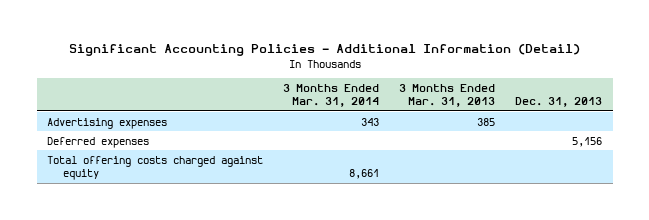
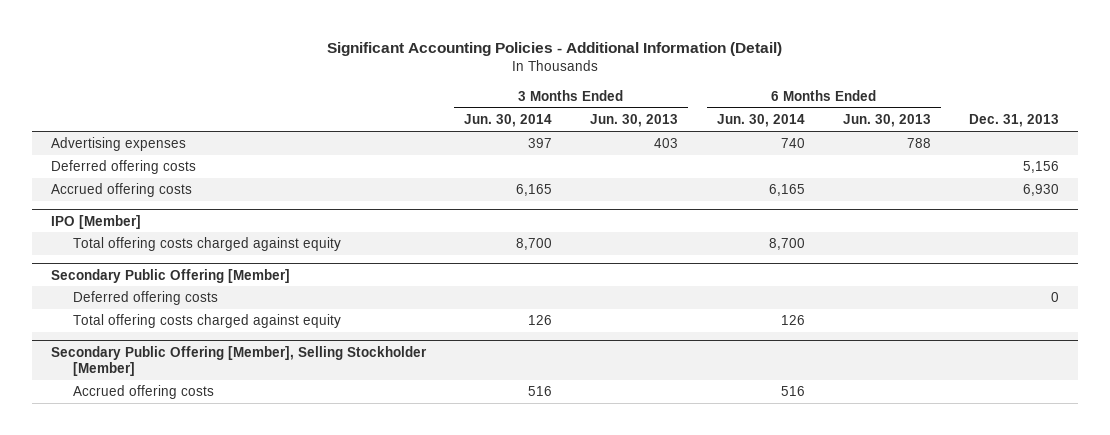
- | 3 Months Ended Mar. 31, 2014 | 3 Months Ended Mar. 31, 2013 | Dec. 31, 2013
+ | 3 Months Ended Jun. 30, 2014 | 3 Months Ended Jun. 30, 2013 | 6 Months Ended Jun. 30, 2014 | 6 Months Ended Jun. 30, 2013 | Dec. 31, 2013
- Deferred expenses | | | 5,156
- Total offering costs charged against equity | 8,661 | |
+ Deferred offering costs | | | | | 5,156
+ Accrued offering costs | 6,165 | | 6,165 | | 6,930
+ IPO [Member]
+ Total offering costs charged against equity | 8,700 | | 8,700 | |
+ Secondary Public Offering [Member]
+ Deferred offering costs | | | | | 0
+ Total offering costs charged against equity | 126 | | 126 | |
+ Secondary Public Offering [Member], Selling Stockholder [Member]
+ Accrued offering costs | 516 | | 516 | |

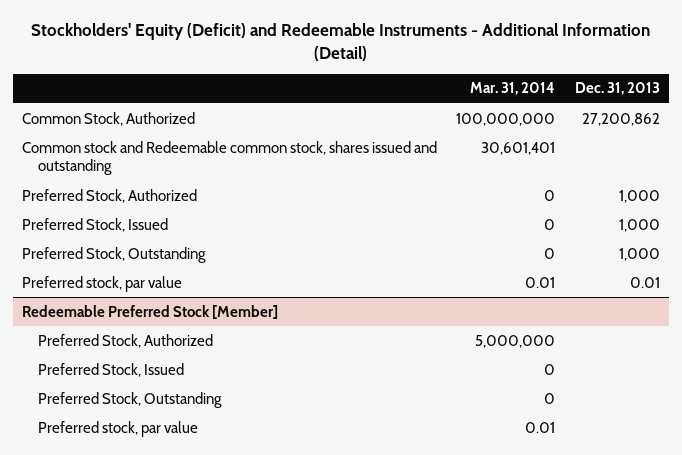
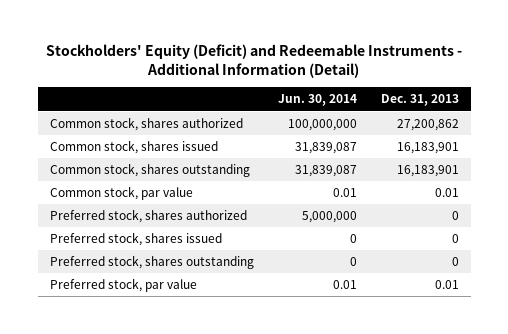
- | Mar. 31, 2014 | Dec. 31, 2013
+ | Jun. 30, 2014 | Dec. 31, 2013
- Common Stock, Authorized | 100,000,000 | 27,200,862
- Common stock and Redeemable common stock, shares issued and outstanding | 30,601,401 |
- Preferred Stock, Authorized | 0 | 1,000
- Preferred Stock, Issued | 0 | 1,000
- Preferred Stock, Outstanding | 0 | 1,000
+ Common stock, shares authorized | 100,000,000 | 27,200,862
+ Common stock, shares issued | 31,839,087 | 16,183,901
+ Common stock, shares outstanding | 31,839,087 | 16,183,901
+ Common stock, par value | 0.01 | 0.01
+ Preferred stock, shares authorized | 5,000,000 | 0
+ Preferred stock, shares issued | 0 | 0
+ Preferred stock, shares outstanding | 0 | 0
- Redeemable Preferred Stock [Member]
- Preferred Stock, Authorized | 5,000,000 |
- Preferred Stock, Issued | 0 |
- Preferred Stock, Outstanding | 0 |
- Preferred stock, par value | 0.01 |

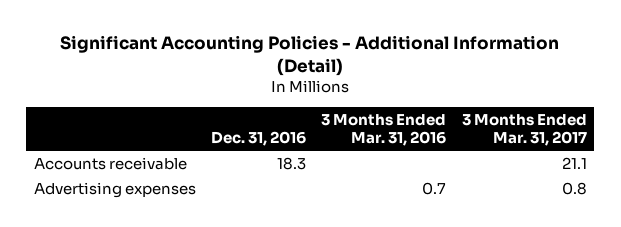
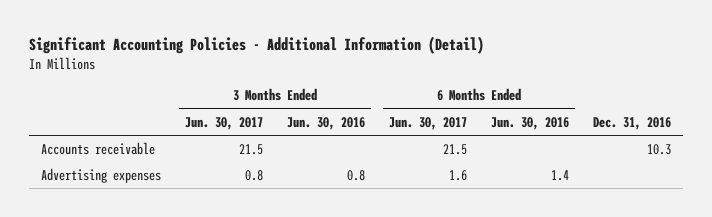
- | Dec. 31, 2016 | 3 Months Ended Mar. 31, 2016 | 3 Months Ended Mar. 31, 2017
+ | 3 Months Ended Jun. 30, 2017 | 3 Months Ended Jun. 30, 2016 | 6 Months Ended Jun. 30, 2017 | 6 Months Ended Jun. 30, 2016 | Dec. 31, 2016
- Accounts receivable | 18.3 | | 21.1
+ Accounts receivable | 21.5 | | 21.5 | | 10.3

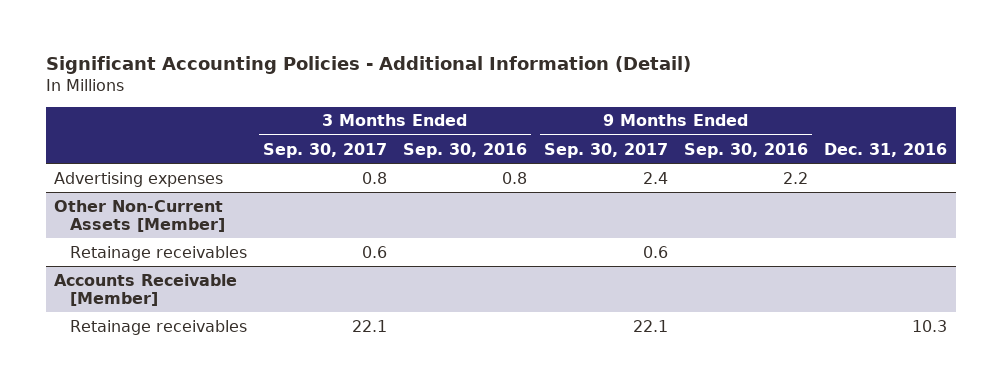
- | 3 Months Ended Jun. 30, 2017 | 3 Months Ended Jun. 30, 2016 | 6 Months Ended Jun. 30, 2017 | 6 Months Ended Jun. 30, 2016 | Dec. 31, 2016
+ | 3 Months Ended Sep. 30, 2017 | 3 Months Ended Sep. 30, 2016 | 9 Months Ended Sep. 30, 2017 | 9 Months Ended Sep. 30, 2016 | Dec. 31, 2016
- Accounts receivable | 21.5 | | 21.5 | | 10.3
+ Other Non-Current Assets [Member]
+ Retainage receivables | 0.6 | | 0.6 | |
+ Accounts Receivable [Member]
+ Retainage receivables | 22.1 | | 22.1 | | 10.3

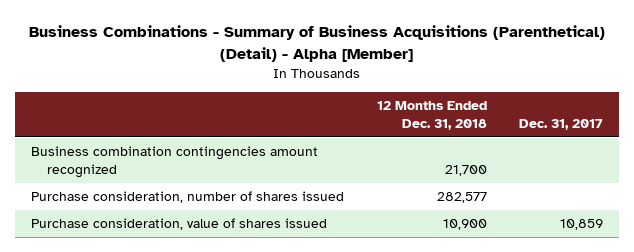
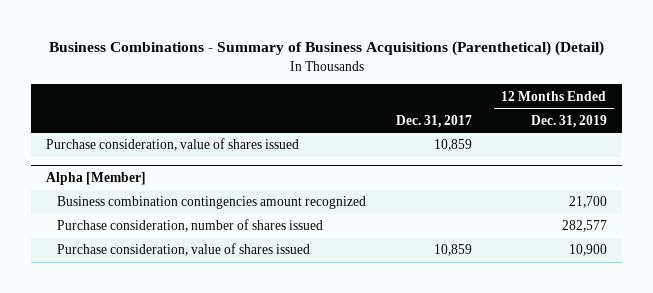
- Business Combinations - Summary of Business Acquisitions (Parenthetical) (Detail) - Alpha [Member]
+ Business Combinations - Summary of Business Acquisitions (Parenthetical) (Detail)
- | 12 Months Ended Dec. 31, 2018 | Dec. 31, 2017
+ | Dec. 31, 2017 | 12 Months Ended Dec. 31, 2019
- Business combination contingencies amount recognized | 21,700 |
- Purchase consideration, number of shares issued | 282,577 |
+ Alpha [Member]
+ Business combination contingencies amount recognized | | 21,700
+ Purchase consideration, number of shares issued | | 282,577
+ Purchase consideration, value of shares issued | 10,859 | 10,900

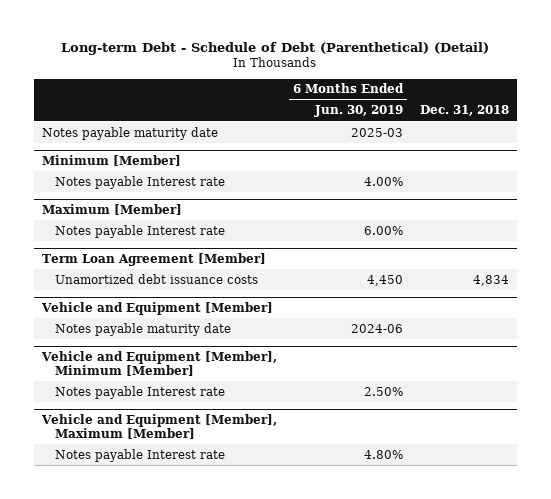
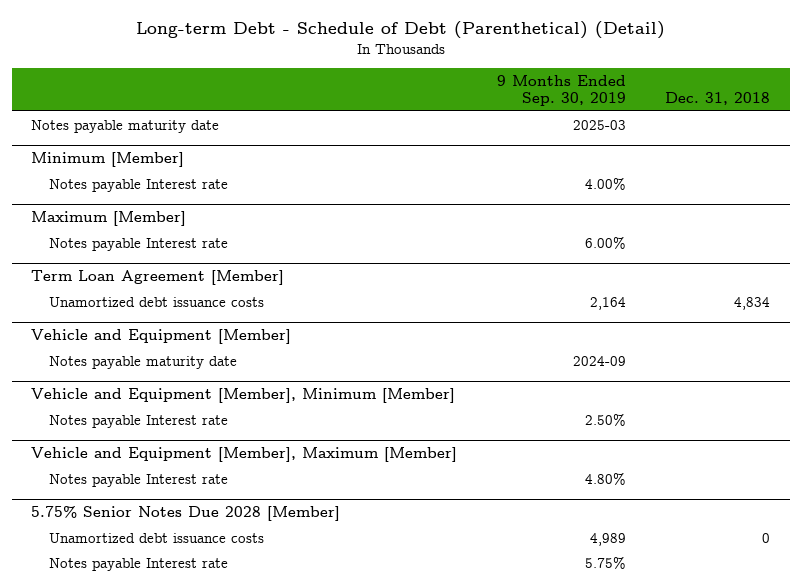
- | 6 Months Ended Jun. 30, 2019 | Dec. 31, 2018
+ | 9 Months Ended Sep. 30, 2019 | Dec. 31, 2018
+ 5.75% Senior Notes Due 2028 [Member]
+ Unamortized debt issuance costs | 4,989 | 0
+ Notes payable Interest rate | 5.75% |

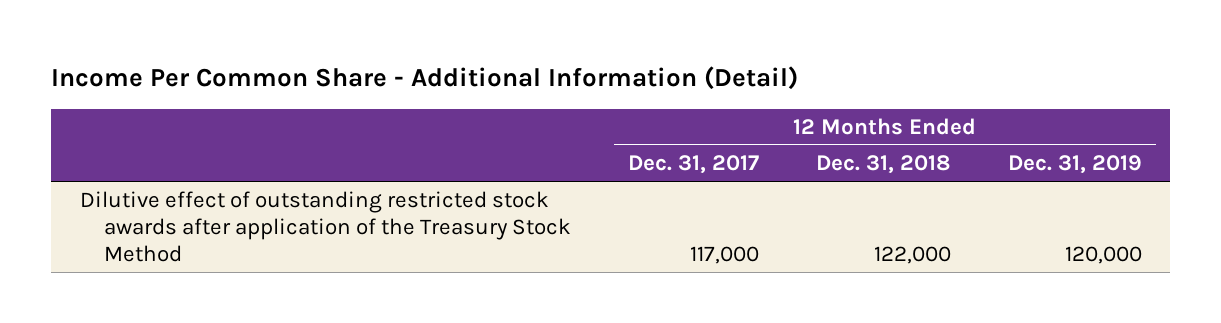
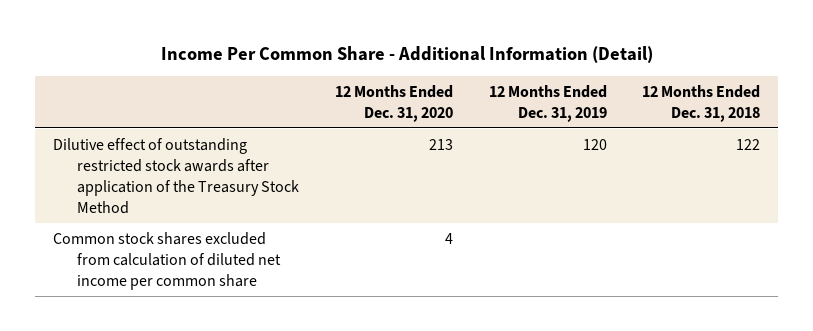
- | 12 Months Ended Dec. 31, 2017 | 12 Months Ended Dec. 31, 2018 | 12 Months Ended Dec. 31, 2019
+ | 12 Months Ended Dec. 31, 2020 | 12 Months Ended Dec. 31, 2019 | 12 Months Ended Dec. 31, 2018
- Dilutive effect of outstanding restricted stock awards after application of the Treasury Stock Method | 117,000 | 122,000 | 120,000
+ Dilutive effect of outstanding restricted stock awards after application of the Treasury Stock Method | 213 | 120 | 122
+ Common stock shares excluded from calculation of diluted net income per common share | 4 | |

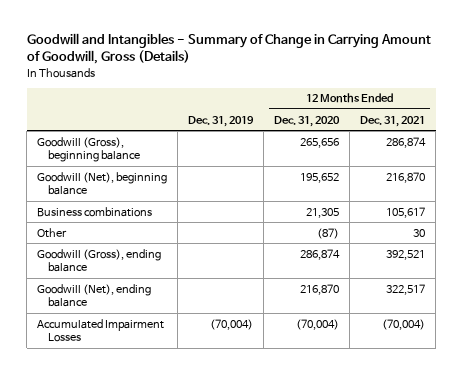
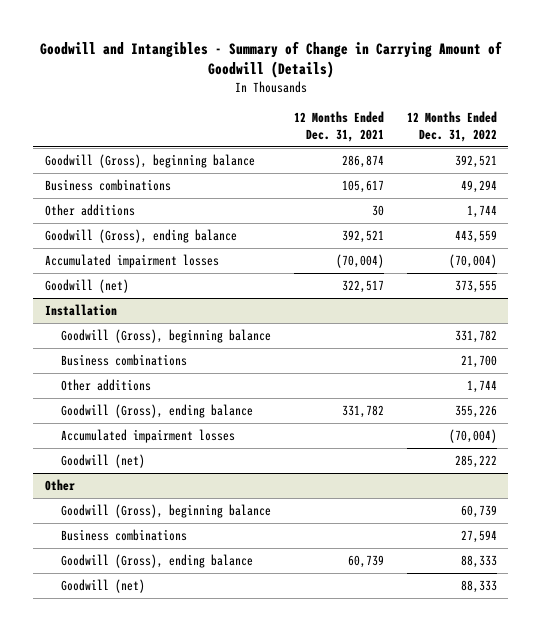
- Goodwill and Intangibles - Summary of Change in Carrying Amount of Goodwill, Gross (Details)
+ Goodwill and Intangibles - Summary of Change in Carrying Amount of Goodwill (Details)
- | Dec. 31, 2019 | 12 Months Ended Dec. 31, 2020 | 12 Months Ended Dec. 31, 2021
+ | 12 Months Ended Dec. 31, 2021 | 12 Months Ended Dec. 31, 2022
- Goodwill (Net), beginning balance | | 195,652 | 216,870
- Other | | (87) | 30
+ Other additions | 30 | 1,744
- Goodwill (Net), ending balance | | 216,870 | 322,517
- Accumulated Impairment Losses | (70,004) | (70,004) | (70,004)
+ Accumulated impairment losses | (70,004) | (70,004)
+ Goodwill (net) | 322,517 | 373,555
+ Installation
+ Goodwill (Gross), beginning balance | | 331,782
+ Business combinations | | 21,700
+ Other additions | | 1,744
+ Goodwill (Gross), ending balance | 331,782 | 355,226
+ Accumulated impairment losses | | (70,004)
+ Goodwill (net) | | 285,222
+ Other
+ Goodwill (Gross), beginning balance | | 60,739
+ Business combinations | | 27,594
+ Goodwill (Gross), ending balance | 60,739 | 88,333
+ Goodwill (net) | | 88,333

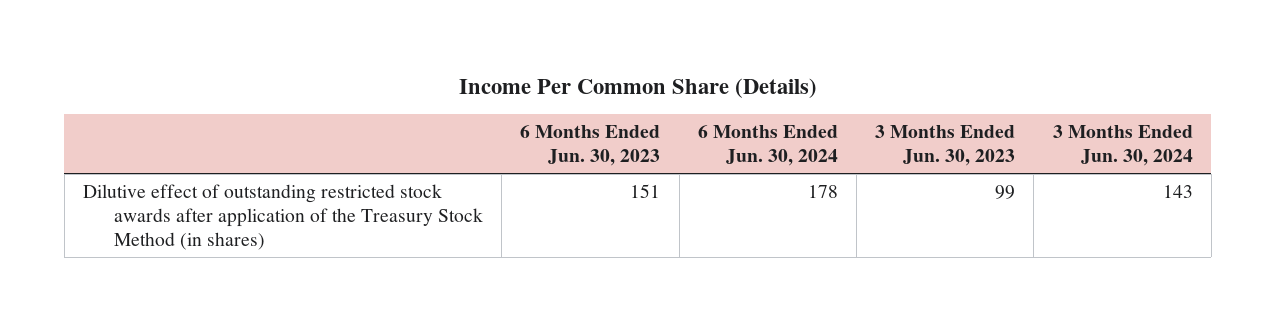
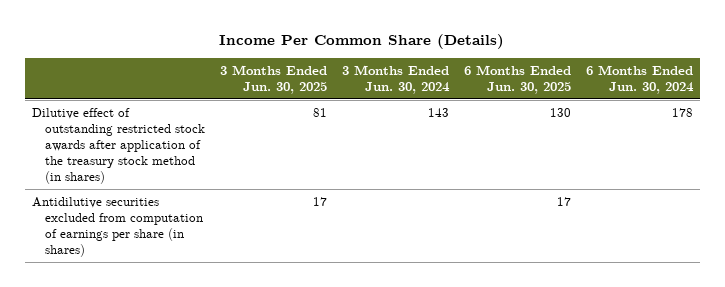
- | 6 Months Ended Jun. 30, 2023 | 6 Months Ended Jun. 30, 2024 | 3 Months Ended Jun. 30, 2023 | 3 Months Ended Jun. 30, 2024
+ | 3 Months Ended Jun. 30, 2025 | 3 Months Ended Jun. 30, 2024 | 6 Months Ended Jun. 30, 2025 | 6 Months Ended Jun. 30, 2024
- Dilutive effect of outstanding restricted stock awards after application of the Treasury Stock Method (in shares) | 151 | 178 | 99 | 143
+ Dilutive effect of outstanding restricted stock awards after application of the treasury stock method (in shares) | 81 | 143 | 130 | 178
+ Antidilutive securities excluded from computation of earnings per share (in shares) | 17 | | 17 |

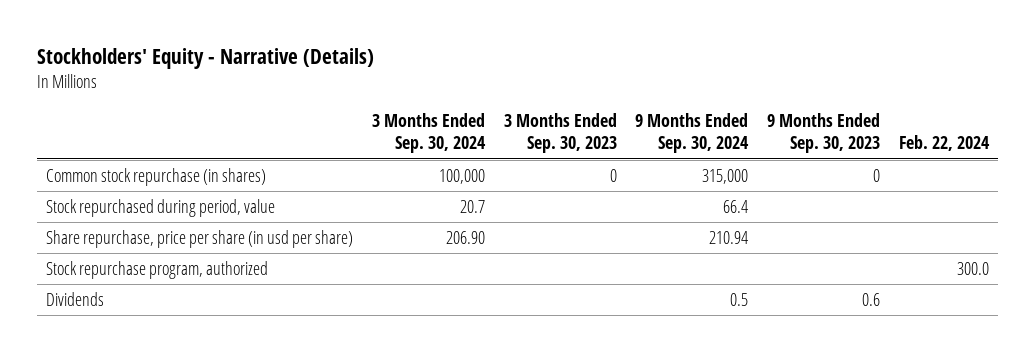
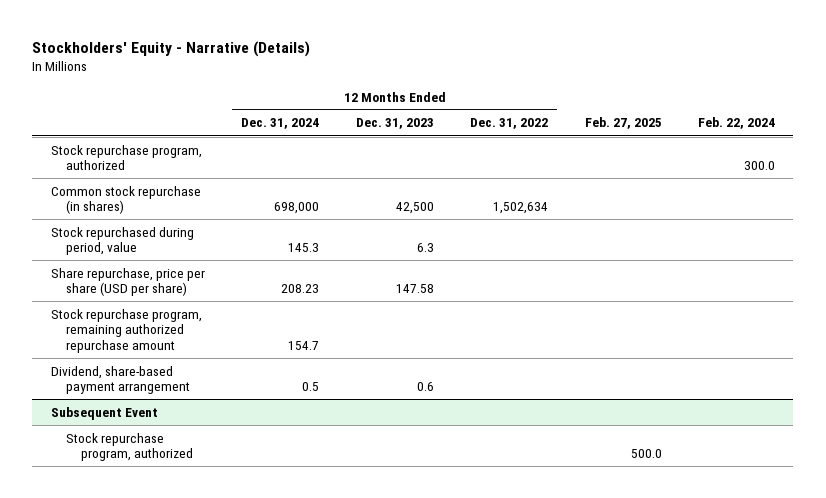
- | 3 Months Ended Sep. 30, 2024 | 3 Months Ended Sep. 30, 2023 | 9 Months Ended Sep. 30, 2024 | 9 Months Ended Sep. 30, 2023 | Feb. 22, 2024
+ | 12 Months Ended Dec. 31, 2024 | 12 Months Ended Dec. 31, 2023 | 12 Months Ended Dec. 31, 2022 | Feb. 27, 2025 | Feb. 22, 2024
moved up: Stock repurchase program, authorized | | | | | 300.0
- Share repurchase, price per share (in usd per share) | 206.90 | | 210.94 | |
- Dividends | | | 0.5 | 0.6 |
+ Share repurchase, price per share (USD per share) | 208.23 | 147.58 | | |
+ Stock repurchase program, remaining authorized repurchase amount | 154.7 | | | |
+ Dividend, share-based payment arrangement | 0.5 | 0.6 | | |
+ Subsequent Event
+ Stock repurchase program, authorized | | | | 500.0 |

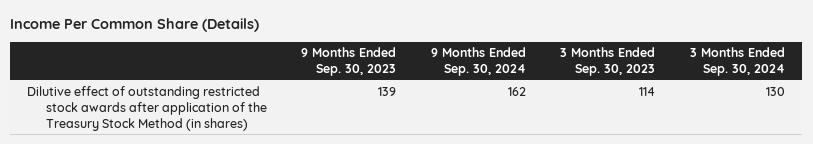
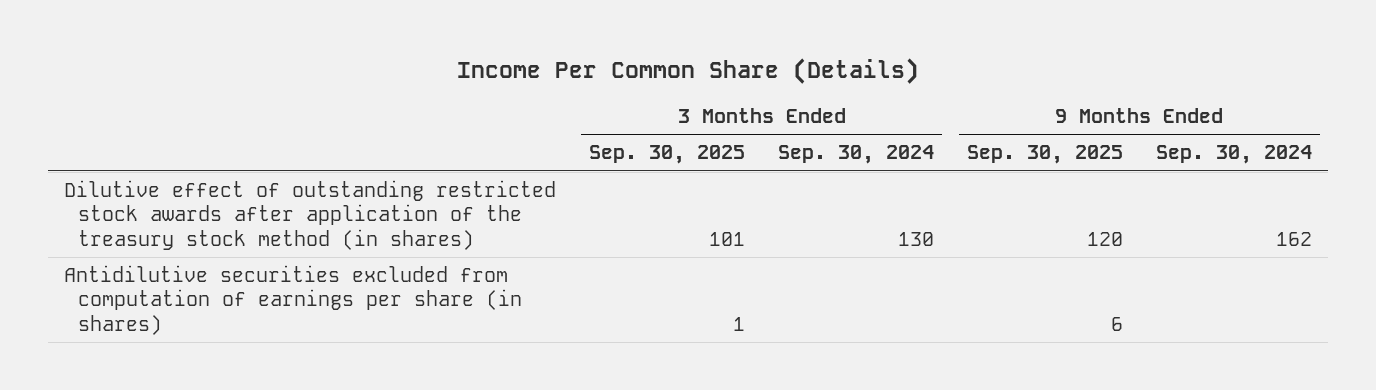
- | 9 Months Ended Sep. 30, 2023 | 9 Months Ended Sep. 30, 2024 | 3 Months Ended Sep. 30, 2023 | 3 Months Ended Sep. 30, 2024
+ | 3 Months Ended Sep. 30, 2025 | 3 Months Ended Sep. 30, 2024 | 9 Months Ended Sep. 30, 2025 | 9 Months Ended Sep. 30, 2024
- Dilutive effect of outstanding restricted stock awards after application of the Treasury Stock Method (in shares) | 139 | 162 | 114 | 130
+ Dilutive effect of outstanding restricted stock awards after application of the treasury stock method (in shares) | 101 | 130 | 120 | 162
+ Antidilutive securities excluded from computation of earnings per share (in shares) | 1 | | 6 |

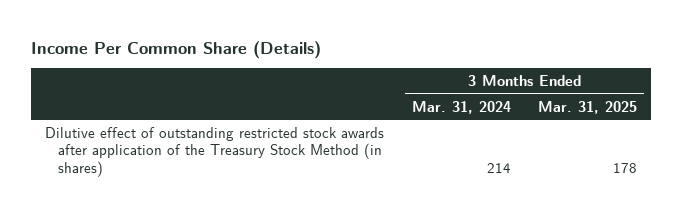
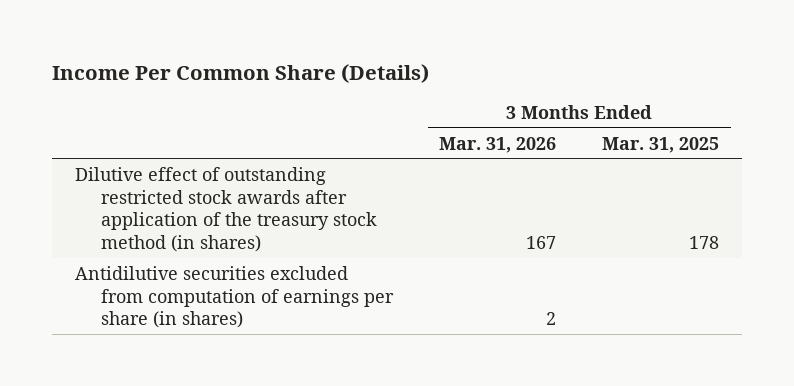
- | 3 Months Ended Mar. 31, 2024 | 3 Months Ended Mar. 31, 2025
+ | 3 Months Ended Mar. 31, 2026 | 3 Months Ended Mar. 31, 2025
- Dilutive effect of outstanding restricted stock awards after application of the Treasury Stock Method (in shares) | 214 | 178
+ Dilutive effect of outstanding restricted stock awards after application of the treasury stock method (in shares) | 167 | 178
+ Antidilutive securities excluded from computation of earnings per share (in shares) | 2 |

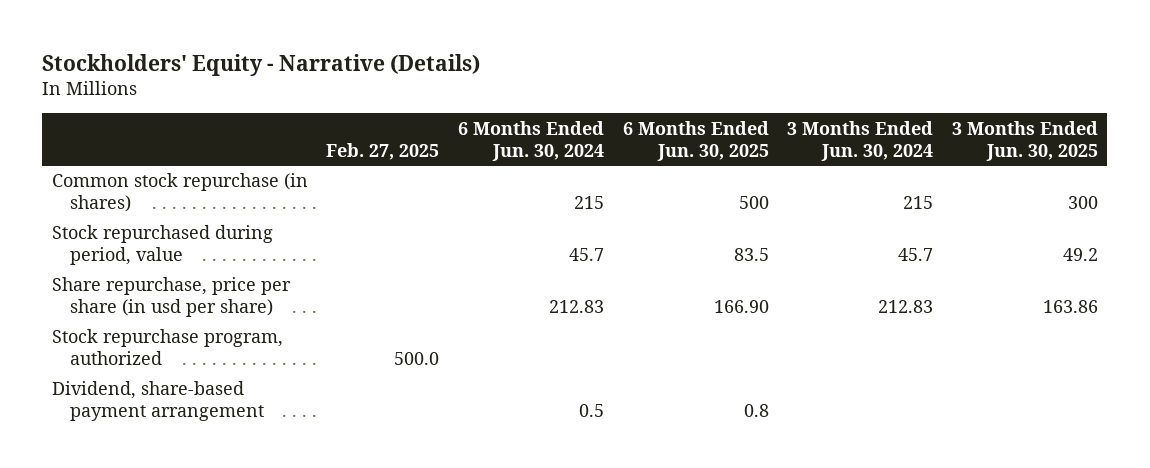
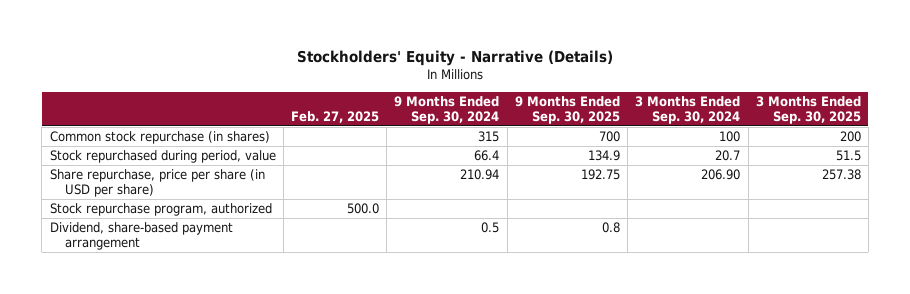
- | Feb. 27, 2025 | 6 Months Ended Jun. 30, 2024 | 6 Months Ended Jun. 30, 2025 | 3 Months Ended Jun. 30, 2024 | 3 Months Ended Jun. 30, 2025
+ | Feb. 27, 2025 | 9 Months Ended Sep. 30, 2024 | 9 Months Ended Sep. 30, 2025 | 3 Months Ended Sep. 30, 2024 | 3 Months Ended Sep. 30, 2025
- Share repurchase, price per share (in usd per share) | | 212.83 | 166.90 | 212.83 | 163.86
+ Share repurchase, price per share (in USD per share) | | 210.94 | 192.75 | 206.90 | 257.38

